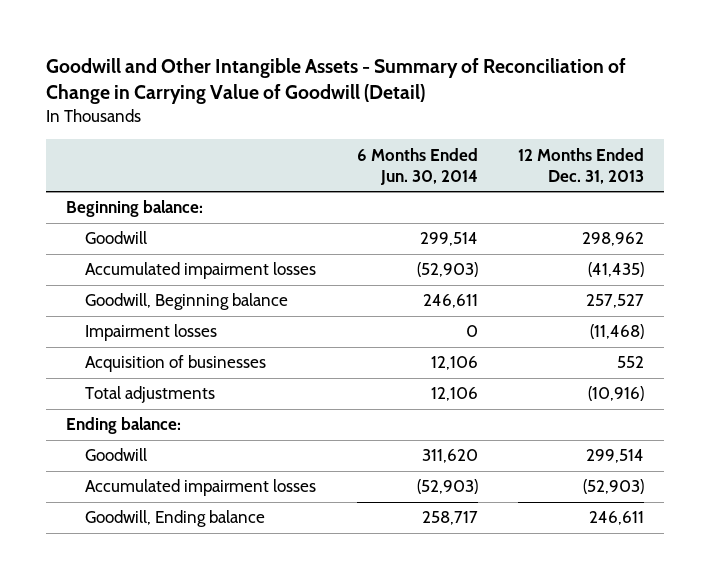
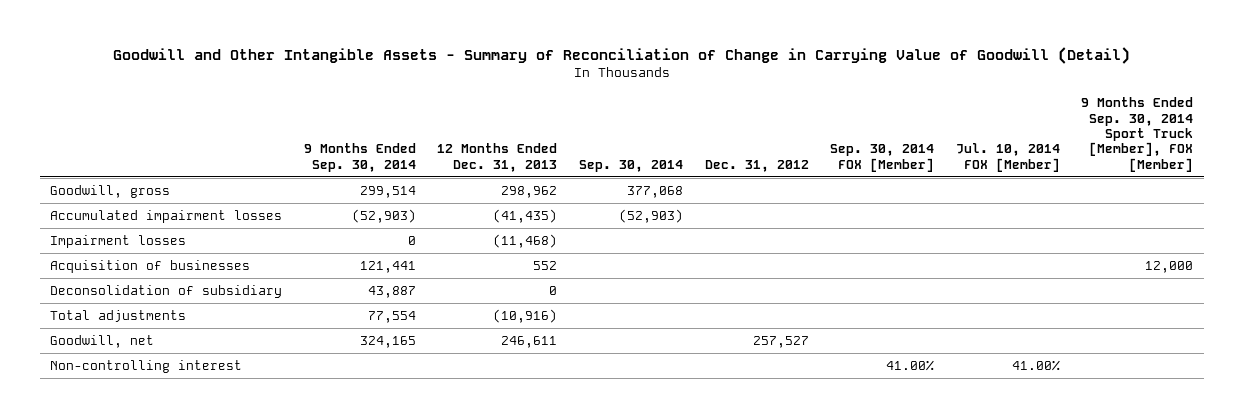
- | 6 Months Ended Jun. 30, 2014 | 12 Months Ended Dec. 31, 2013
+ | 9 Months Ended Sep. 30, 2014 | 12 Months Ended Dec. 31, 2013 | Sep. 30, 2014 | Dec. 31, 2012 | Sep. 30, 2014 FOX [Member] | Jul. 10, 2014 FOX [Member] | 9 Months Ended Sep. 30, 2014 Sport Truck [Member], FOX [Member]
- Beginning balance:
- Goodwill | 299,514 | 298,962
+ Goodwill, gross | 299,514 | 298,962 | 377,068 | | | |
- Goodwill, Beginning balance | 246,611 | 257,527
+ Deconsolidation of subsidiary | 43,887 | 0 | | | | |
- Ending balance:
- Goodwill | 311,620 | 299,514
- Accumulated impairment losses | (52,903) | (52,903)
- Goodwill, Ending balance | 258,717 | 246,611
+ Goodwill, net | 324,165 | 246,611 | | 257,527 | | |
+ Non-controlling interest | | | | | 41.00% | 41.00% |

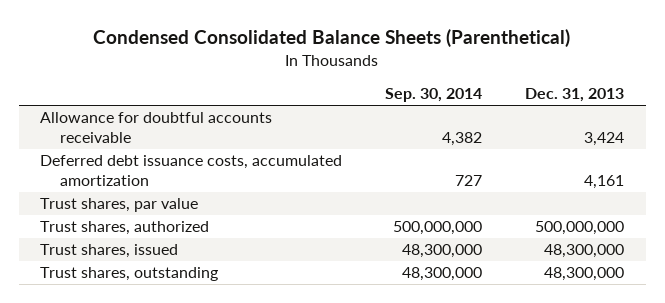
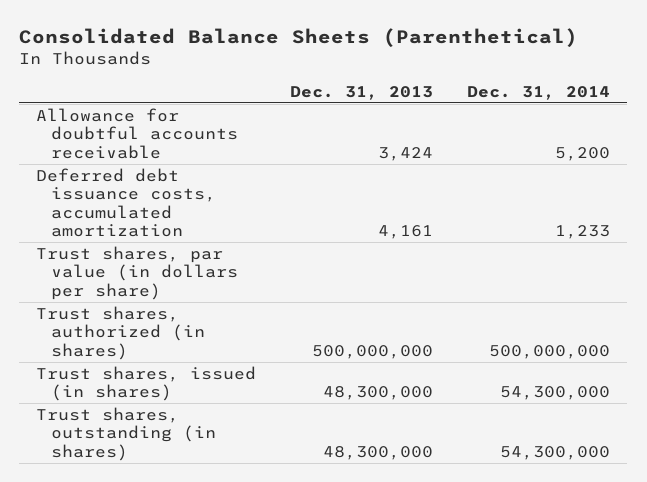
- Condensed Consolidated Balance Sheets (Parenthetical)
+ Consolidated Balance Sheets (Parenthetical)
- | Sep. 30, 2014 | Dec. 31, 2013
+ | Dec. 31, 2013 | Dec. 31, 2014
- Trust shares, par value
- Trust shares, authorized | 500,000,000 | 500,000,000
- Trust shares, issued | 48,300,000 | 48,300,000
- Trust shares, outstanding | 48,300,000 | 48,300,000
+ Trust shares, par value (in dollars per share)
+ Trust shares, authorized (in shares) | 500,000,000 | 500,000,000
+ Trust shares, issued (in shares) | 48,300,000 | 54,300,000
+ Trust shares, outstanding (in shares) | 48,300,000 | 54,300,000

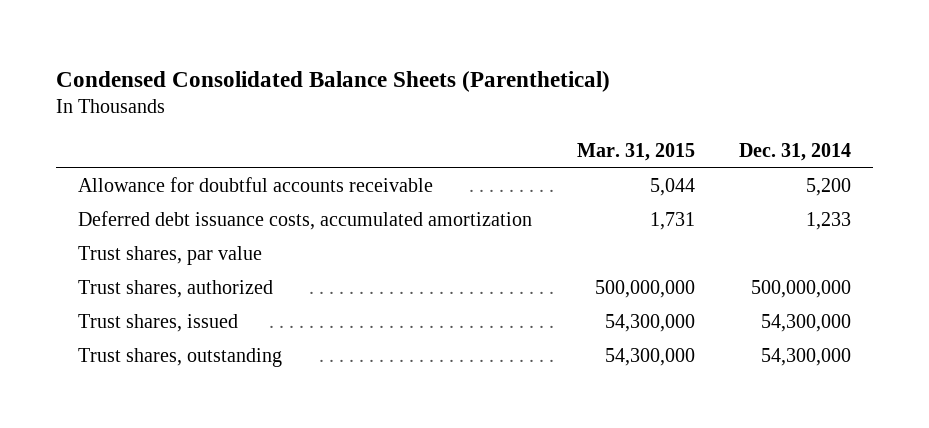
- Consolidated Balance Sheets (Parenthetical)
+ Condensed Consolidated Balance Sheets (Parenthetical)
- | Dec. 31, 2013 | Dec. 31, 2014
+ | Mar. 31, 2015 | Dec. 31, 2014
- Trust shares, par value (in dollars per share)
- Trust shares, authorized (in shares) | 500,000,000 | 500,000,000
- Trust shares, issued (in shares) | 48,300,000 | 54,300,000
- Trust shares, outstanding (in shares) | 48,300,000 | 54,300,000
+ Trust shares, par value
+ Trust shares, authorized | 500,000,000 | 500,000,000
+ Trust shares, issued | 54,300,000 | 54,300,000
+ Trust shares, outstanding | 54,300,000 | 54,300,000

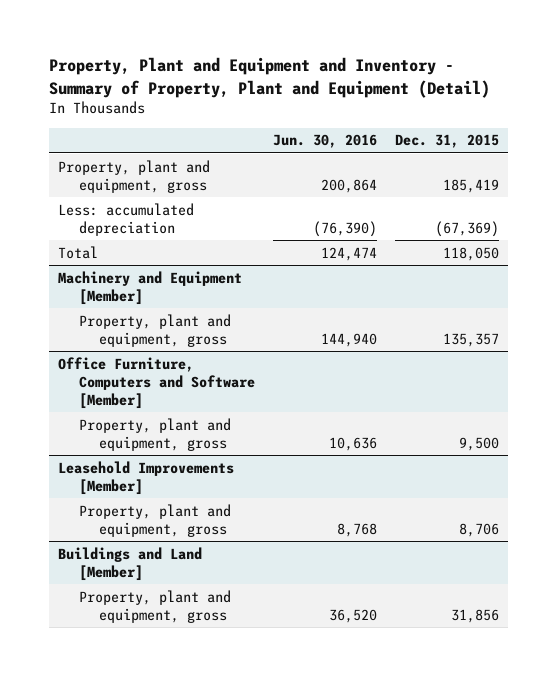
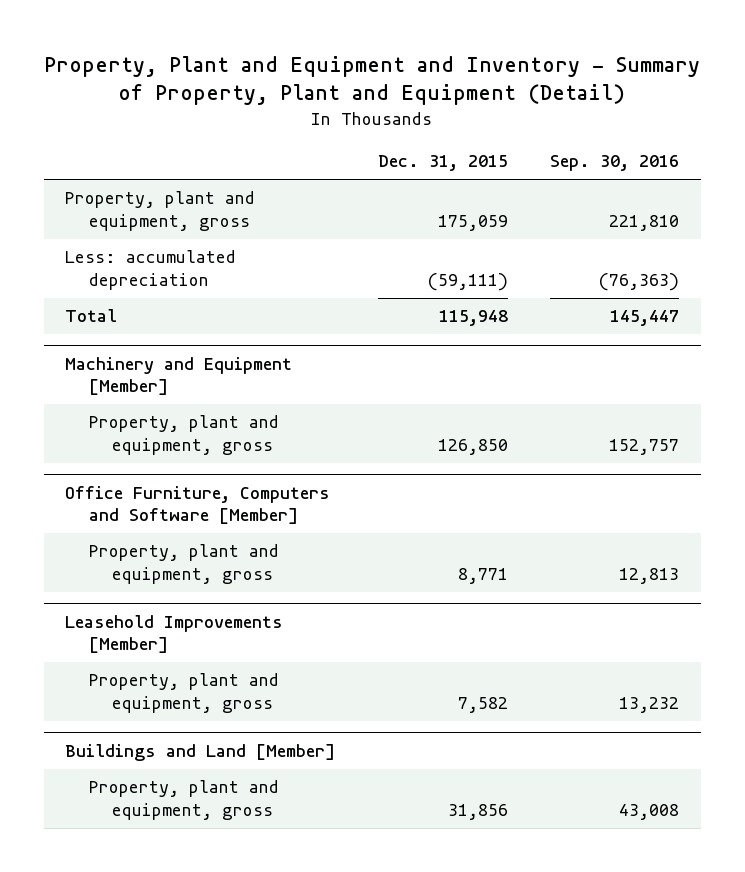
- | Jun. 30, 2016 | Dec. 31, 2015
+ | Dec. 31, 2015 | Sep. 30, 2016
- Property, plant and equipment, gross | 200,864 | 185,419
- Less: accumulated depreciation | (76,390) | (67,369)
- Total | 124,474 | 118,050
+ Property, plant and equipment, gross | 175,059 | 221,810
+ Less: accumulated depreciation | (59,111) | (76,363)
+ Total | 115,948 | 145,447
@ Machinery and Equipment [Member]
- Property, plant and equipment, gross | 144,940 | 135,357
+ Property, plant and equipment, gross | 126,850 | 152,757
@ Office Furniture, Computers and Software [Member]
- Property, plant and equipment, gross | 10,636 | 9,500
+ Property, plant and equipment, gross | 8,771 | 12,813
@ Leasehold Improvements [Member]
- Property, plant and equipment, gross | 8,768 | 8,706
+ Property, plant and equipment, gross | 7,582 | 13,232

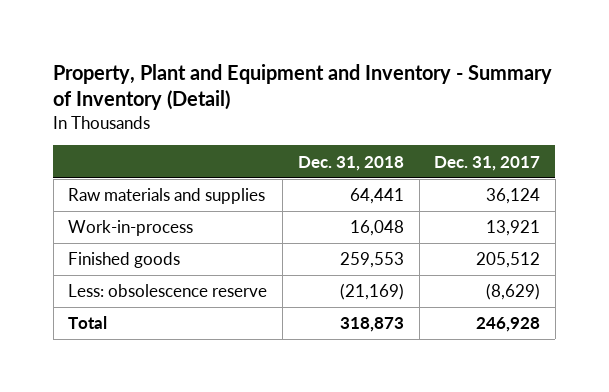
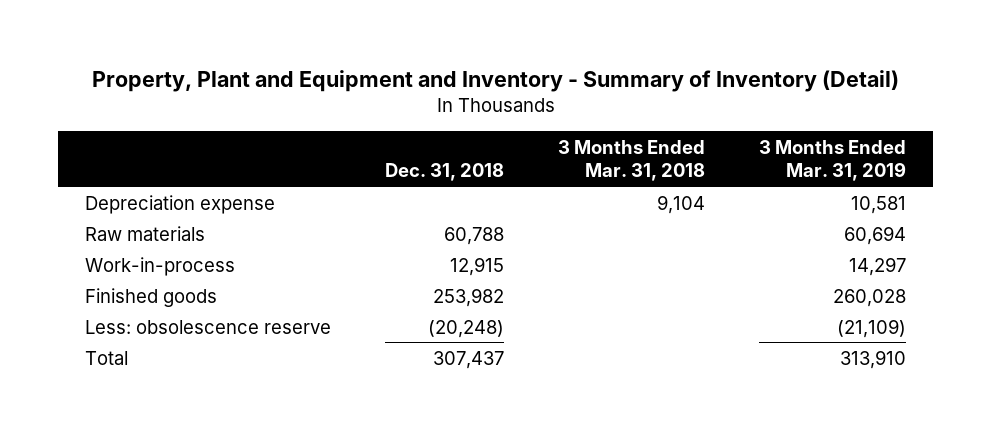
- | Dec. 31, 2018 | Dec. 31, 2017
+ | Dec. 31, 2018 | 3 Months Ended Mar. 31, 2018 | 3 Months Ended Mar. 31, 2019
- Raw materials and supplies | 64,441 | 36,124
- Work-in-process | 16,048 | 13,921
- Finished goods | 259,553 | 205,512
- Less: obsolescence reserve | (21,169) | (8,629)
- Total | 318,873 | 246,928
+ Depreciation expense | | 9,104 | 10,581
+ Raw materials | 60,788 | | 60,694
+ Work-in-process | 12,915 | | 14,297
+ Finished goods | 253,982 | | 260,028
+ Less: obsolescence reserve | (20,248) | | (21,109)
+ Total | 307,437 | | 313,910

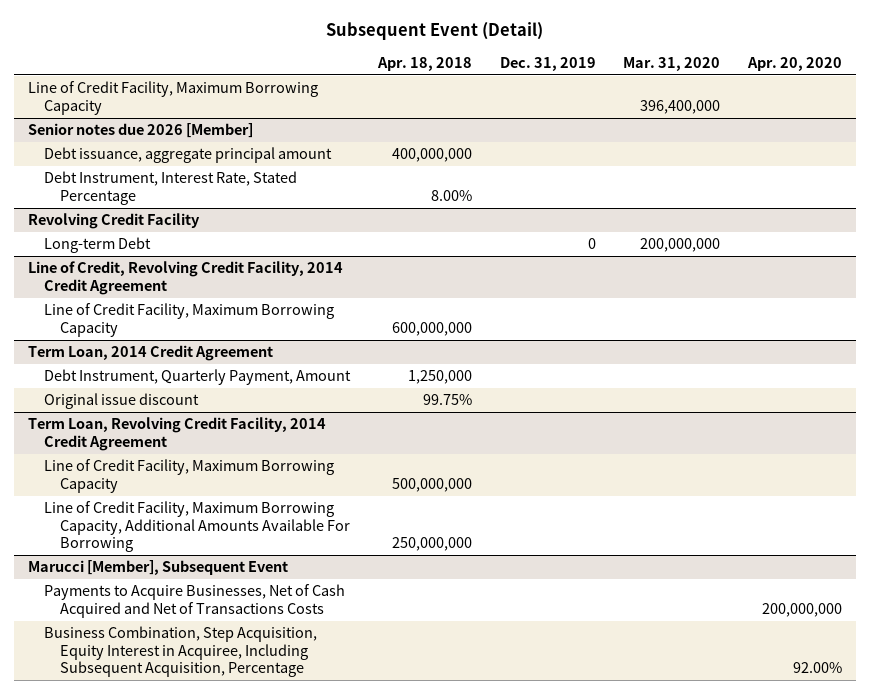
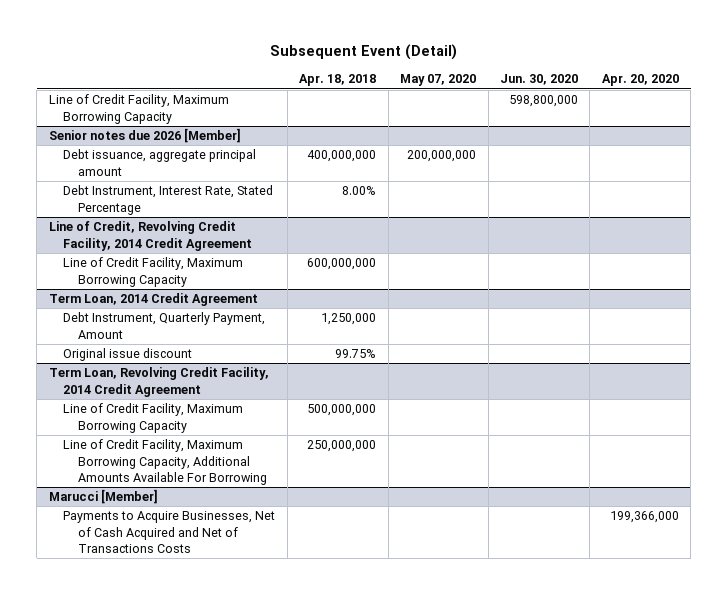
- | Apr. 18, 2018 | Dec. 31, 2019 | Mar. 31, 2020 | Apr. 20, 2020
+ | Apr. 18, 2018 | May 07, 2020 | Jun. 30, 2020 | Apr. 20, 2020
- Revolving Credit Facility
- Long-term Debt | | 0 | 200,000,000 |
- Marucci [Member], Subsequent Event
- Payments to Acquire Businesses, Net of Cash Acquired and Net of Transactions Costs | | | | 200,000,000
- Business Combination, Step Acquisition, Equity Interest in Acquiree, Including Subsequent Acquisition, Percentage | | | | 92.00%
+ Marucci [Member]
+ Payments to Acquire Businesses, Net of Cash Acquired and Net of Transactions Costs | | | | 199,366,000

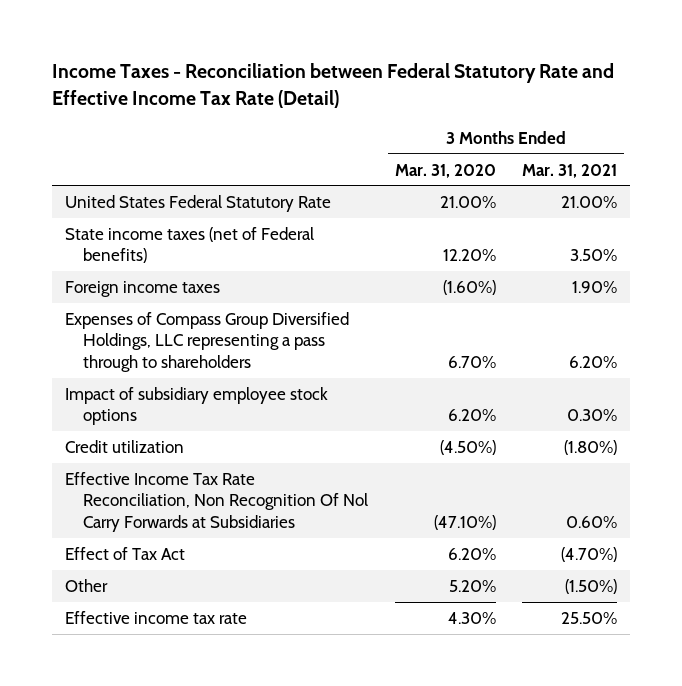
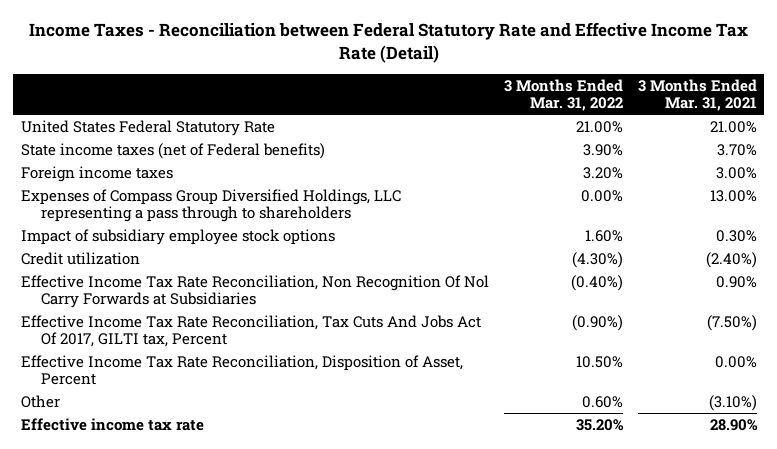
- | 3 Months Ended Mar. 31, 2020 | 3 Months Ended Mar. 31, 2021
+ | 3 Months Ended Mar. 31, 2022 | 3 Months Ended Mar. 31, 2021
- State income taxes (net of Federal benefits) | 12.20% | 3.50%
- Foreign income taxes | (1.60%) | 1.90%
- Expenses of Compass Group Diversified Holdings, LLC representing a pass through to shareholders | 6.70% | 6.20%
+ State income taxes (net of Federal benefits) | 3.90% | 3.70%
+ Foreign income taxes | 3.20% | 3.00%
+ Expenses of Compass Group Diversified Holdings, LLC representing a pass through to shareholders | 0.00% | 13.00%
- Credit utilization | (4.50%) | (1.80%)
- Effective Income Tax Rate Reconciliation, Non Recognition Of Nol Carry Forwards at Subsidiaries | (47.10%) | 0.60%
- Effect of Tax Act | 6.20% | (4.70%)
- Other | 5.20% | (1.50%)
- Effective income tax rate | 4.30% | 25.50%
+ Credit utilization | (4.30%) | (2.40%)
+ Effective Income Tax Rate Reconciliation, Non Recognition Of Nol Carry Forwards at Subsidiaries | (0.40%) | 0.90%
+ Effective Income Tax Rate Reconciliation, Tax Cuts And Jobs Act Of 2017, GILTI tax, Percent | (0.90%) | (7.50%)
+ Effective Income Tax Rate Reconciliation, Disposition of Asset, Percent | 10.50% | 0.00%
+ Other | 0.60% | (3.10%)
+ Effective income tax rate | 35.20% | 28.90%

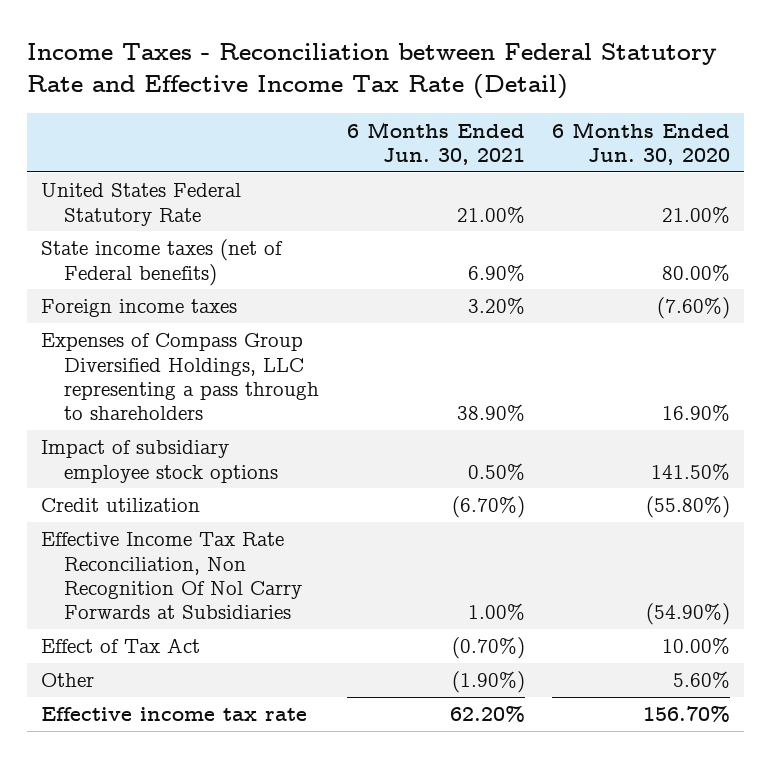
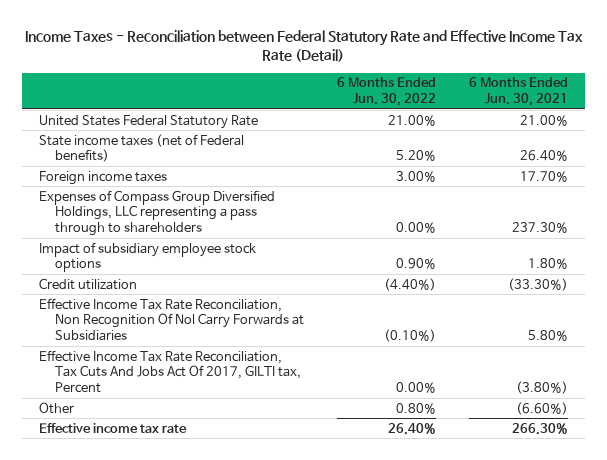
- | 6 Months Ended Jun. 30, 2021 | 6 Months Ended Jun. 30, 2020
+ | 6 Months Ended Jun. 30, 2022 | 6 Months Ended Jun. 30, 2021
- State income taxes (net of Federal benefits) | 6.90% | 80.00%
- Foreign income taxes | 3.20% | (7.60%)
- Expenses of Compass Group Diversified Holdings, LLC representing a pass through to shareholders | 38.90% | 16.90%
- Impact of subsidiary employee stock options | 0.50% | 141.50%
- Credit utilization | (6.70%) | (55.80%)
- Effective Income Tax Rate Reconciliation, Non Recognition Of Nol Carry Forwards at Subsidiaries | 1.00% | (54.90%)
- Effect of Tax Act | (0.70%) | 10.00%
- Other | (1.90%) | 5.60%
- Effective income tax rate | 62.20% | 156.70%
+ State income taxes (net of Federal benefits) | 5.20% | 26.40%
+ Foreign income taxes | 3.00% | 17.70%
+ Expenses of Compass Group Diversified Holdings, LLC representing a pass through to shareholders | 0.00% | 237.30%
+ Impact of subsidiary employee stock options | 0.90% | 1.80%
+ Credit utilization | (4.40%) | (33.30%)
+ Effective Income Tax Rate Reconciliation, Non Recognition Of Nol Carry Forwards at Subsidiaries | (0.10%) | 5.80%
+ Effective Income Tax Rate Reconciliation, Tax Cuts And Jobs Act Of 2017, GILTI tax, Percent | 0.00% | (3.80%)
+ Other | 0.80% | (6.60%)
+ Effective income tax rate | 26.40% | 266.30%

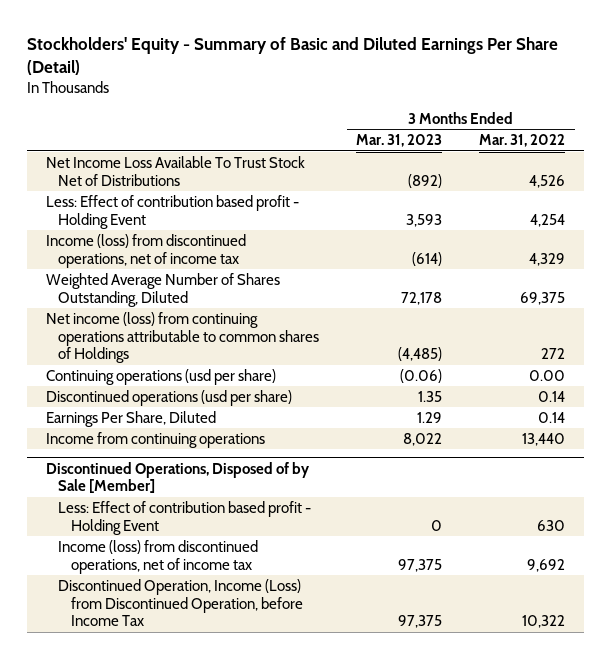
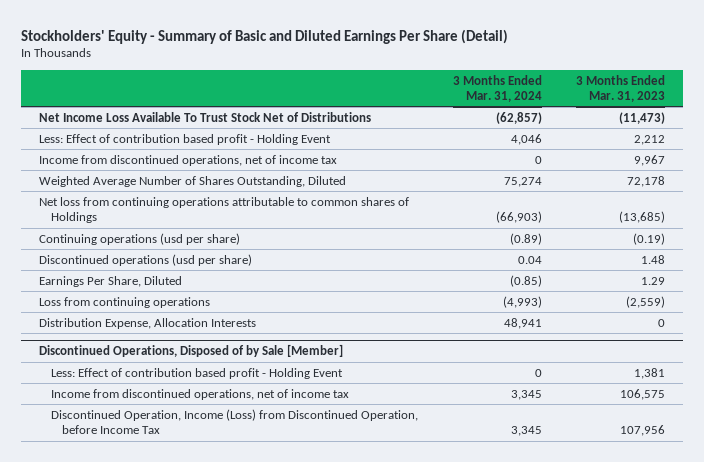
- | 3 Months Ended Mar. 31, 2023 | 3 Months Ended Mar. 31, 2022
+ | 3 Months Ended Mar. 31, 2024 | 3 Months Ended Mar. 31, 2023
- Net Income Loss Available To Trust Stock Net of Distributions | (892) | 4,526
- Less: Effect of contribution based profit - Holding Event | 3,593 | 4,254
- Income (loss) from discontinued operations, net of income tax | (614) | 4,329
+ Net Income Loss Available To Trust Stock Net of Distributions | (62,857) | (11,473)
+ Less: Effect of contribution based profit - Holding Event | 4,046 | 2,212
+ Income from discontinued operations, net of income tax | 0 | 9,967
- Net income (loss) from continuing operations attributable to common shares of Holdings | (4,485) | 272
- Continuing operations (usd per share) | (0.06) | 0.00
- Discontinued operations (usd per share) | 1.35 | 0.14
+ Net loss from continuing operations attributable to common shares of Holdings | (66,903) | (13,685)
+ Continuing operations (usd per share) | (0.89) | (0.19)
+ Discontinued operations (usd per share) | 0.04 | 1.48
- Income from continuing operations | 8,022 | 13,440
+ Loss from continuing operations | (4,993) | (2,559)
+ Distribution Expense, Allocation Interests | 48,941 | 0
@ Discontinued Operations, Disposed of by Sale [Member]
- Less: Effect of contribution based profit - Holding Event | 0 | 630
- Income (loss) from discontinued operations, net of income tax | 97,375 | 9,692
- Discontinued Operation, Income (Loss) from Discontinued Operation, before Income Tax | 97,375 | 10,322
+ Less: Effect of contribution based profit - Holding Event | 0 | 1,381
+ Income from discontinued operations, net of income tax | 3,345 | 106,575
+ Discontinued Operation, Income (Loss) from Discontinued Operation, before Income Tax | 3,345 | 107,956

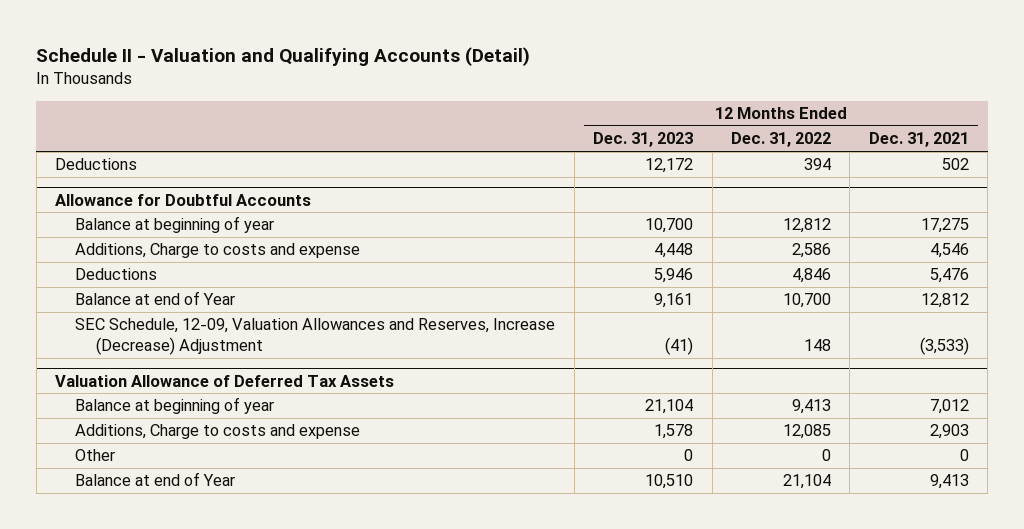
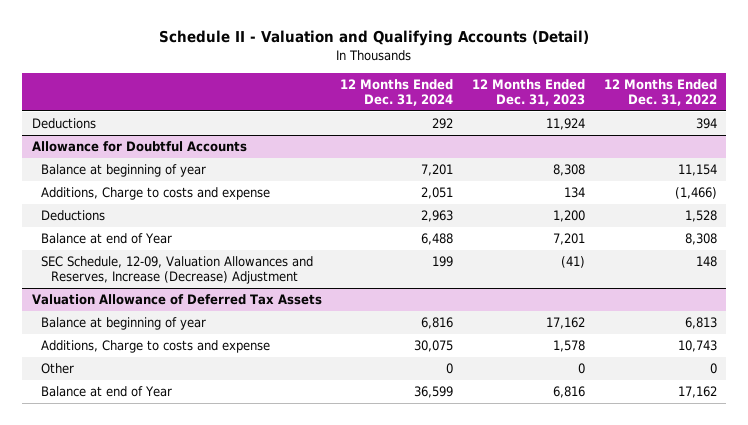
- | 12 Months Ended Dec. 31, 2023 | 12 Months Ended Dec. 31, 2022 | 12 Months Ended Dec. 31, 2021
+ | 12 Months Ended Dec. 31, 2024 | 12 Months Ended Dec. 31, 2023 | 12 Months Ended Dec. 31, 2022
- Deductions | 12,172 | 394 | 502
+ Deductions | 292 | 11,924 | 394
@ Allowance for Doubtful Accounts
- Balance at beginning of year | 10,700 | 12,812 | 17,275
- Additions, Charge to costs and expense | 4,448 | 2,586 | 4,546
- Deductions | 5,946 | 4,846 | 5,476
- Balance at end of Year | 9,161 | 10,700 | 12,812
+ Balance at beginning of year | 7,201 | 8,308 | 11,154
+ Additions, Charge to costs and expense | 2,051 | 134 | (1,466)
+ Deductions | 2,963 | 1,200 | 1,528
+ Balance at end of Year | 6,488 | 7,201 | 8,308
@ Valuation Allowance of Deferred Tax Assets
- Balance at beginning of year | 21,104 | 9,413 | 7,012
- Additions, Charge to costs and expense | 1,578 | 12,085 | 2,903
+ Balance at beginning of year | 6,816 | 17,162 | 6,813
+ Additions, Charge to costs and expense | 30,075 | 1,578 | 10,743
- Balance at end of Year | 10,510 | 21,104 | 9,413
+ Balance at end of Year | 36,599 | 6,816 | 17,162

